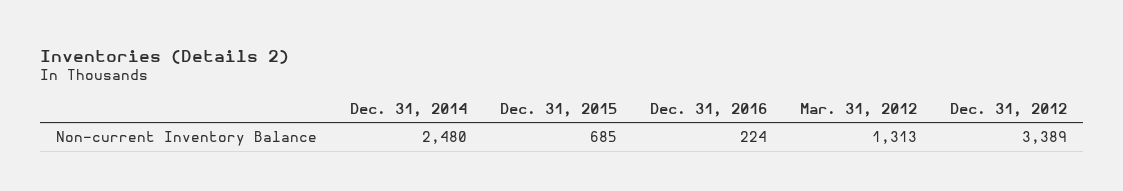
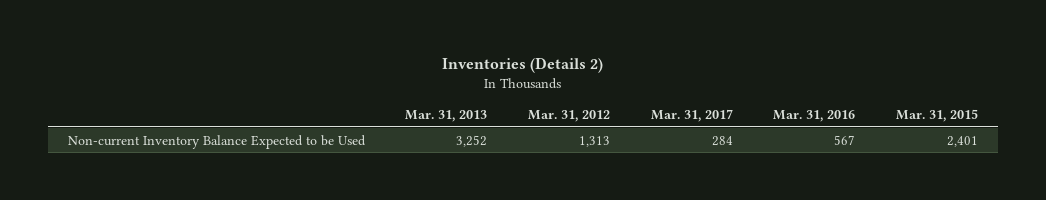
- | Dec. 31, 2014 | Dec. 31, 2015 | Dec. 31, 2016 | Mar. 31, 2012 | Dec. 31, 2012
+ | Mar. 31, 2013 | Mar. 31, 2012 | Mar. 31, 2017 | Mar. 31, 2016 | Mar. 31, 2015
- Non-current Inventory Balance | 2,480 | 685 | 224 | 1,313 | 3,389
+ Non-current Inventory Balance Expected to be Used | 3,252 | 1,313 | 284 | 567 | 2,401

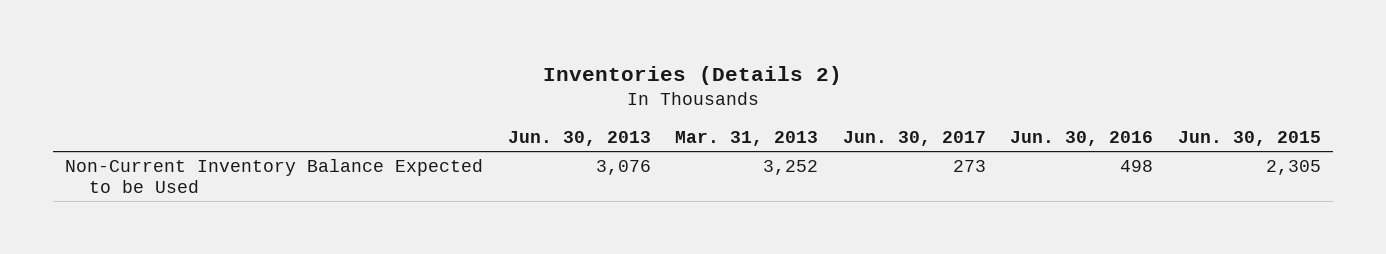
- | Mar. 31, 2013 | Mar. 31, 2012 | Mar. 31, 2017 | Mar. 31, 2016 | Mar. 31, 2015
+ | Jun. 30, 2013 | Mar. 31, 2013 | Jun. 30, 2017 | Jun. 30, 2016 | Jun. 30, 2015
- Non-current Inventory Balance Expected to be Used | 3,252 | 1,313 | 284 | 567 | 2,401
+ Non-Current Inventory Balance Expected to be Used | 3,076 | 3,252 | 273 | 498 | 2,305

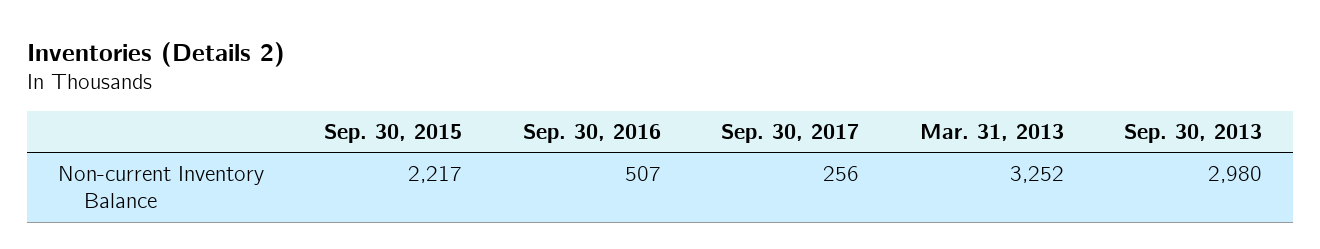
- | Jun. 30, 2013 | Mar. 31, 2013 | Jun. 30, 2017 | Jun. 30, 2016 | Jun. 30, 2015
+ | Sep. 30, 2015 | Sep. 30, 2016 | Sep. 30, 2017 | Mar. 31, 2013 | Sep. 30, 2013
- Non-Current Inventory Balance Expected to be Used | 3,076 | 3,252 | 273 | 498 | 2,305
+ Non-current Inventory Balance | 2,217 | 507 | 256 | 3,252 | 2,980

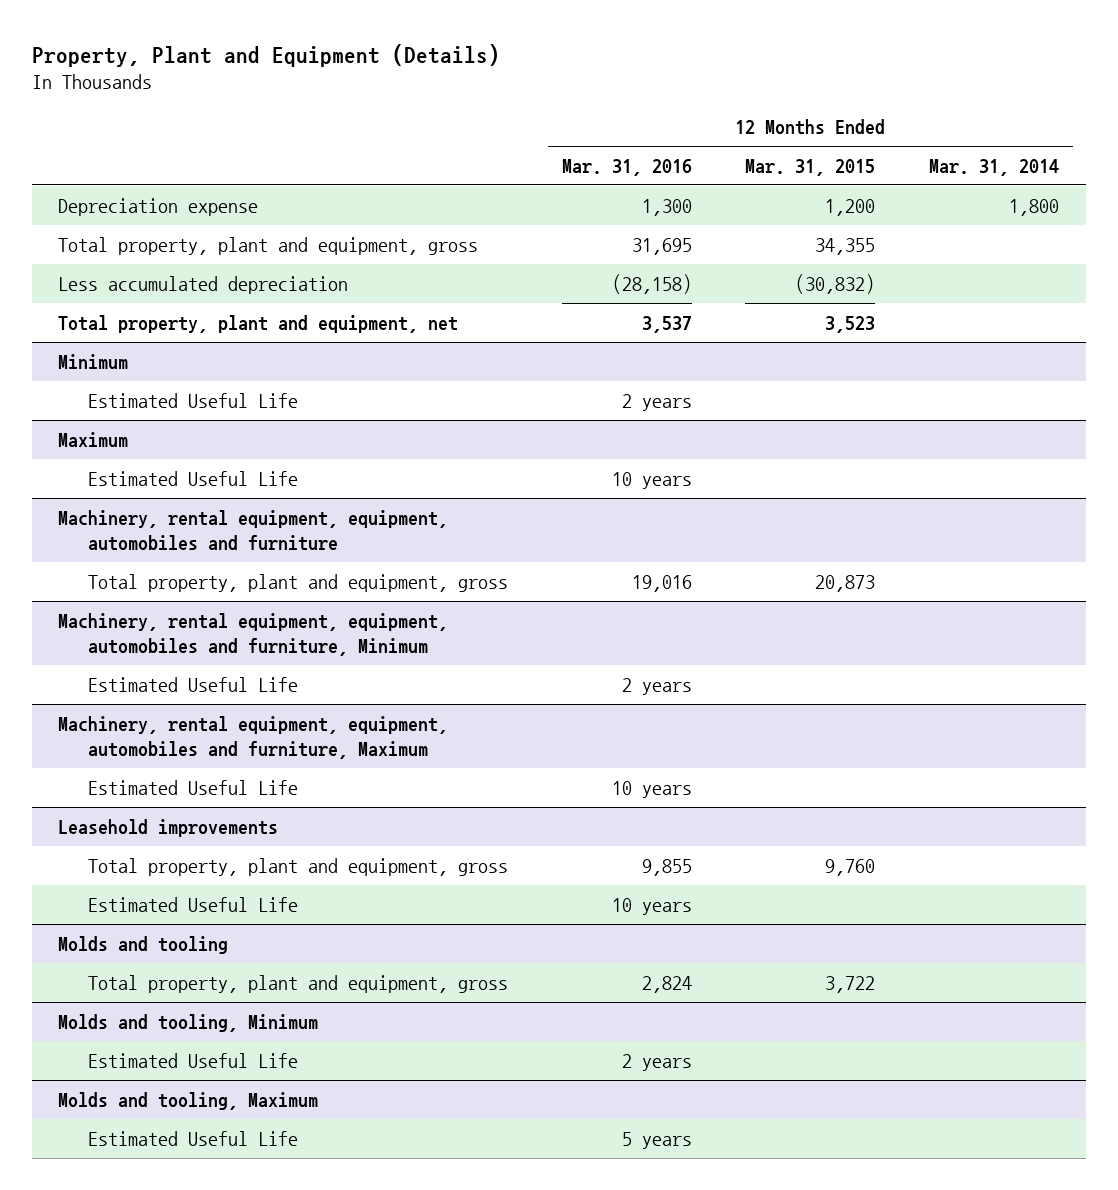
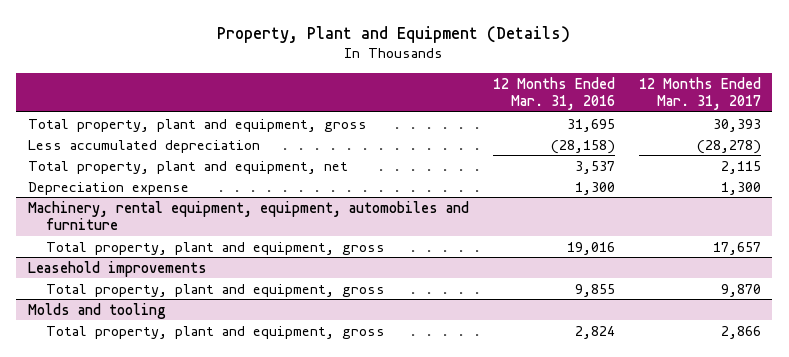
- | 12 Months Ended Mar. 31, 2016 | 12 Months Ended Mar. 31, 2015 | 12 Months Ended Mar. 31, 2014
+ | 12 Months Ended Mar. 31, 2016 | 12 Months Ended Mar. 31, 2017
- Minimum
- Estimated Useful Life | 2 years | |
- Maximum
- Estimated Useful Life | 10 years | |
moved down: Depreciation expense | 1,300 | 1,300
- Machinery, rental equipment, equipment, automobiles and furniture, Minimum
- Estimated Useful Life | 2 years | |
- Machinery, rental equipment, equipment, automobiles and furniture, Maximum
- Estimated Useful Life | 10 years | |
@ Leasehold improvements
- Estimated Useful Life | 10 years | |
- Molds and tooling, Minimum
- Estimated Useful Life | 2 years | |
- Molds and tooling, Maximum
- Estimated Useful Life | 5 years | |

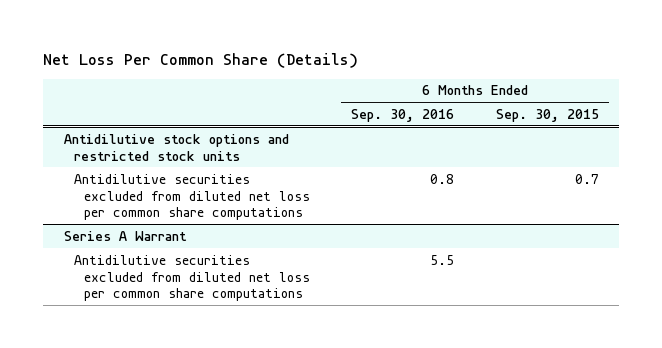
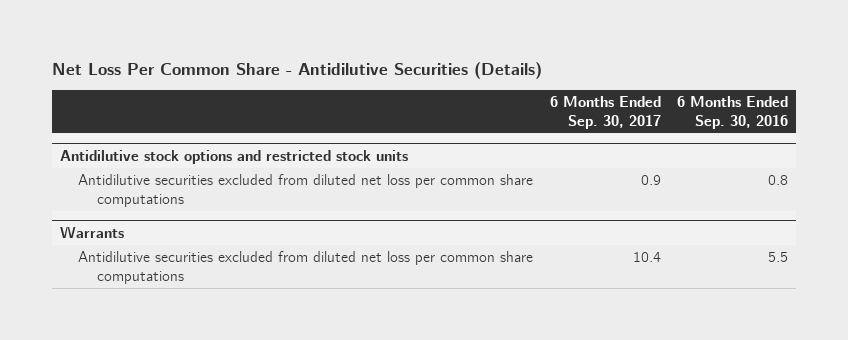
- Net Loss Per Common Share (Details)
+ Net Loss Per Common Share - Antidilutive Securities (Details)
- | 6 Months Ended Sep. 30, 2016 | 6 Months Ended Sep. 30, 2015
+ | 6 Months Ended Sep. 30, 2017 | 6 Months Ended Sep. 30, 2016
- Series A Warrant
+ Warrants

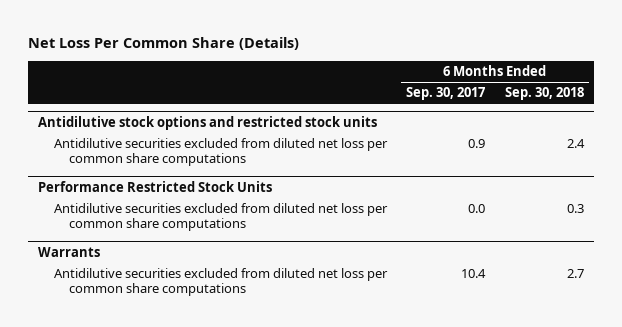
- Net Loss Per Common Share - Antidilutive Securities (Details)
+ Net Loss Per Common Share (Details)
- | 6 Months Ended Sep. 30, 2017 | 6 Months Ended Sep. 30, 2016
+ | 6 Months Ended Sep. 30, 2017 | 6 Months Ended Sep. 30, 2018
+ Performance Restricted Stock Units
+ Antidilutive securities excluded from diluted net loss per common share computations | 0.0 | 0.3

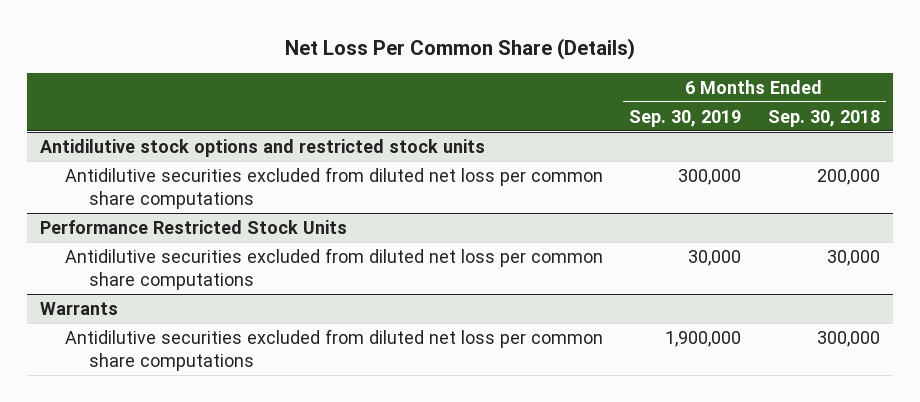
- | 6 Months Ended Sep. 30, 2017 | 6 Months Ended Sep. 30, 2018
+ | 6 Months Ended Sep. 30, 2019 | 6 Months Ended Sep. 30, 2018
@ Antidilutive stock options and restricted stock units
- Antidilutive securities excluded from diluted net loss per common share computations | 0.9 | 2.4
+ Antidilutive securities excluded from diluted net loss per common share computations | 300,000 | 200,000
@ Performance Restricted Stock Units
- Antidilutive securities excluded from diluted net loss per common share computations | 0.0 | 0.3
+ Antidilutive securities excluded from diluted net loss per common share computations | 30,000 | 30,000
@ Warrants
- Antidilutive securities excluded from diluted net loss per common share computations | 10.4 | 2.7
+ Antidilutive securities excluded from diluted net loss per common share computations | 1,900,000 | 300,000

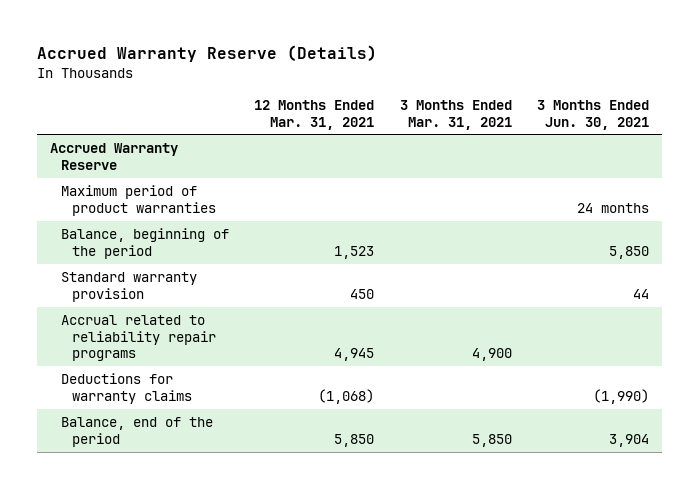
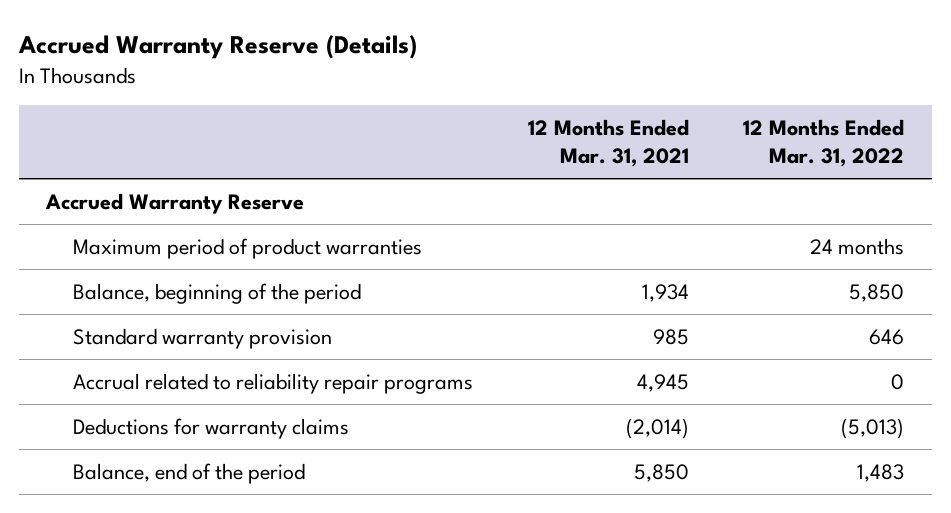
- | 12 Months Ended Mar. 31, 2021 | 3 Months Ended Mar. 31, 2021 | 3 Months Ended Jun. 30, 2021
+ | 12 Months Ended Mar. 31, 2021 | 12 Months Ended Mar. 31, 2022
- Balance, beginning of the period | 1,523 | | 5,850
- Standard warranty provision | 450 | | 44
+ Balance, beginning of the period | 1,934 | 5,850
+ Standard warranty provision | 985 | 646
- Deductions for warranty claims | (1,068) | | (1,990)
+ Deductions for warranty claims | (2,014) | (5,013)

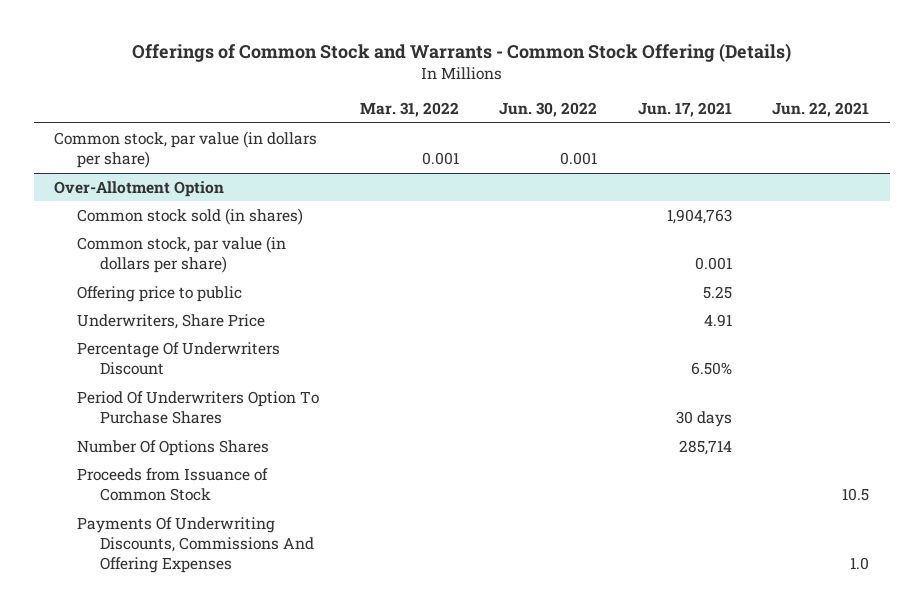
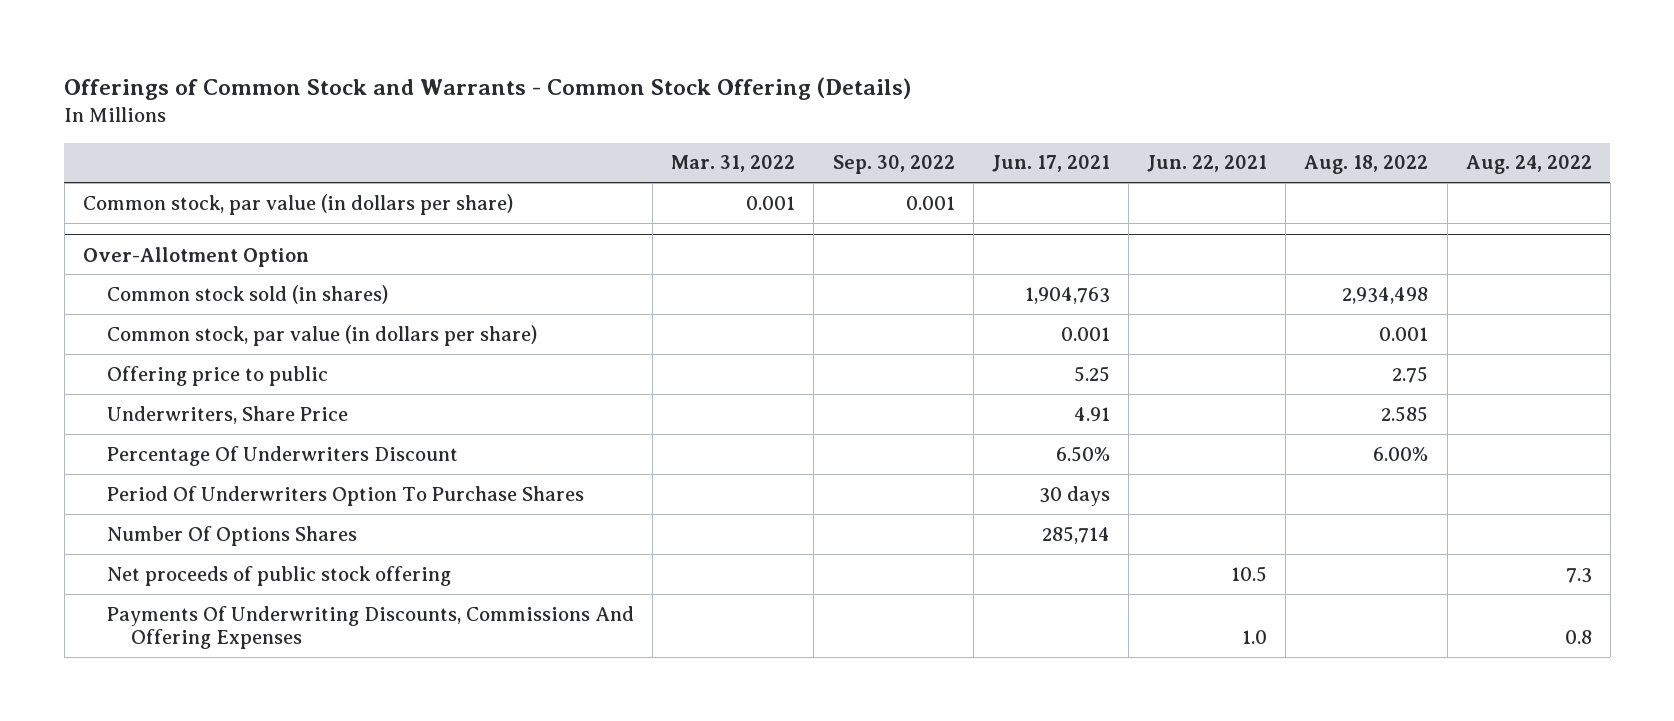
- | Mar. 31, 2022 | Jun. 30, 2022 | Jun. 17, 2021 | Jun. 22, 2021
+ | Mar. 31, 2022 | Sep. 30, 2022 | Jun. 17, 2021 | Jun. 22, 2021 | Aug. 18, 2022 | Aug. 24, 2022
@ Over-Allotment Option
- Proceeds from Issuance of Common Stock | | | | 10.5
+ Net proceeds of public stock offering | | | | 10.5 | | 7.3

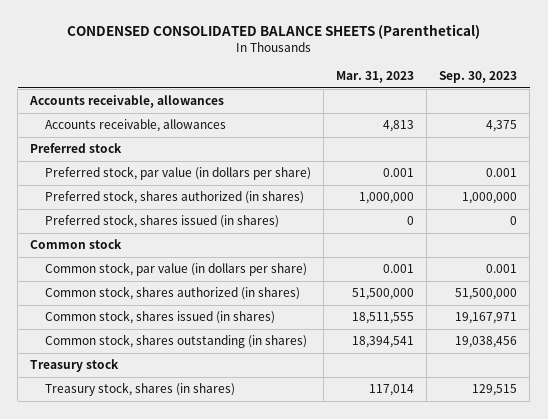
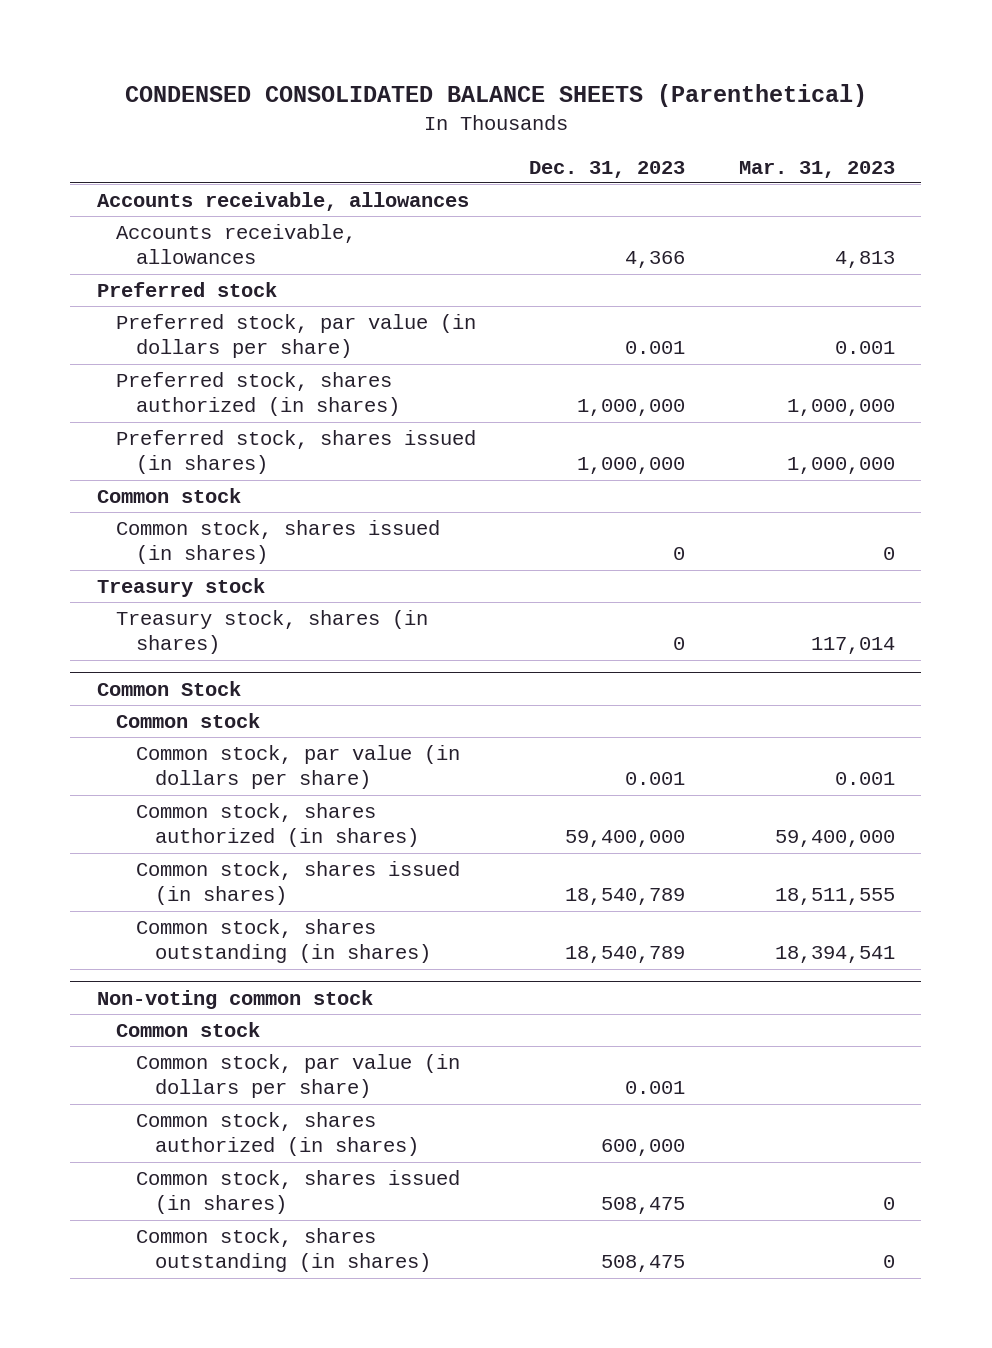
- | Mar. 31, 2023 | Sep. 30, 2023
+ | Dec. 31, 2023 | Mar. 31, 2023
- Preferred stock, shares issued (in shares) | 0 | 0
+ Preferred stock, shares issued (in shares) | 1,000,000 | 1,000,000
+ Common stock, shares issued (in shares) | 0 | 0
moved up: Treasury stock
moved up: Treasury stock, shares (in shares) | 0 | 117,014
+ Common Stock
+ Common stock
- Common stock, shares authorized (in shares) | 51,500,000 | 51,500,000
+ Common stock, shares authorized (in shares) | 59,400,000 | 59,400,000
+ Non-voting common stock
+ Common stock
+ Common stock, par value (in dollars per share) | 0.001 |
+ Common stock, shares authorized (in shares) | 600,000 |
+ Common stock, shares issued (in shares) | 508,475 | 0
+ Common stock, shares outstanding (in shares) | 508,475 | 0

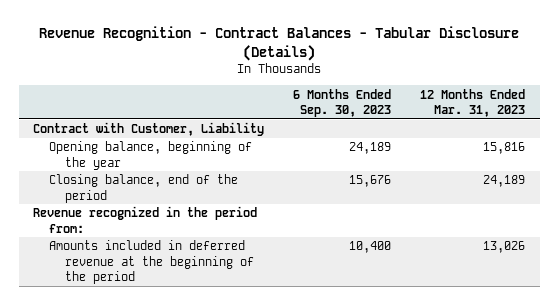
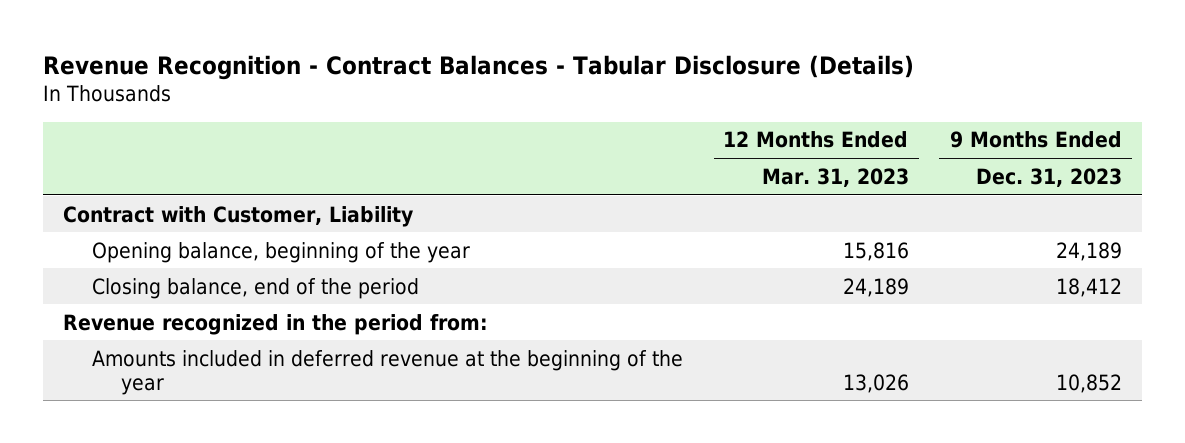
- | 6 Months Ended Sep. 30, 2023 | 12 Months Ended Mar. 31, 2023
+ | 12 Months Ended Mar. 31, 2023 | 9 Months Ended Dec. 31, 2023
- Amounts included in deferred revenue at the beginning of the period | 10,400 | 13,026
+ Amounts included in deferred revenue at the beginning of the year | 13,026 | 10,852

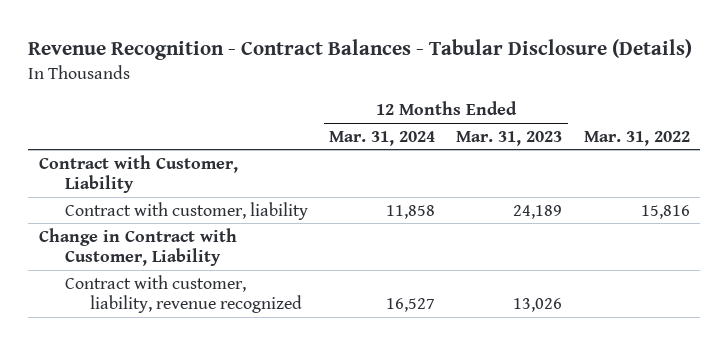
- | 12 Months Ended Mar. 31, 2023 | 9 Months Ended Dec. 31, 2023
+ | 12 Months Ended Mar. 31, 2024 | 12 Months Ended Mar. 31, 2023 | Mar. 31, 2022
- Opening balance, beginning of the year | 15,816 | 24,189
- Closing balance, end of the period | 24,189 | 18,412
- Revenue recognized in the period from:
- Amounts included in deferred revenue at the beginning of the year | 13,026 | 10,852
+ Contract with customer, liability | 11,858 | 24,189 | 15,816
+ Change in Contract with Customer, Liability
+ Contract with customer, liability, revenue recognized | 16,527 | 13,026 |

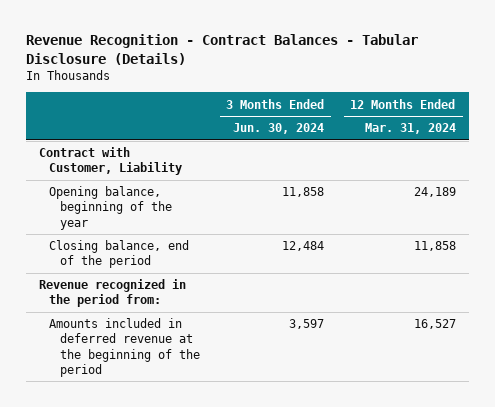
- | 12 Months Ended Mar. 31, 2024 | 12 Months Ended Mar. 31, 2023 | Mar. 31, 2022
+ | 3 Months Ended Jun. 30, 2024 | 12 Months Ended Mar. 31, 2024
- Contract with customer, liability | 11,858 | 24,189 | 15,816
- Change in Contract with Customer, Liability
- Contract with customer, liability, revenue recognized | 16,527 | 13,026 |
+ Opening balance, beginning of the year | 11,858 | 24,189
+ Closing balance, end of the period | 12,484 | 11,858
+ Revenue recognized in the period from:
+ Amounts included in deferred revenue at the beginning of the period | 3,597 | 16,527

